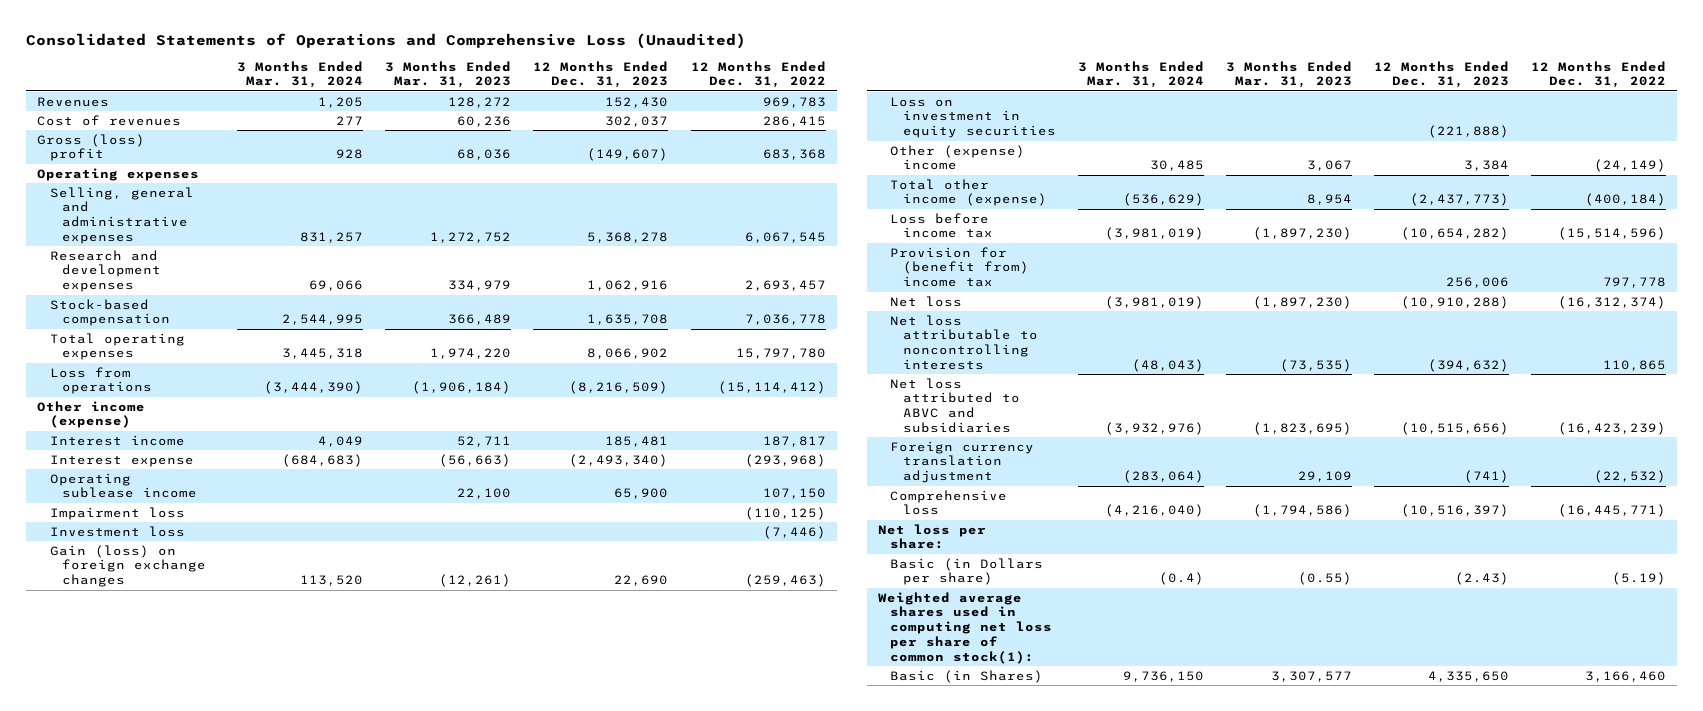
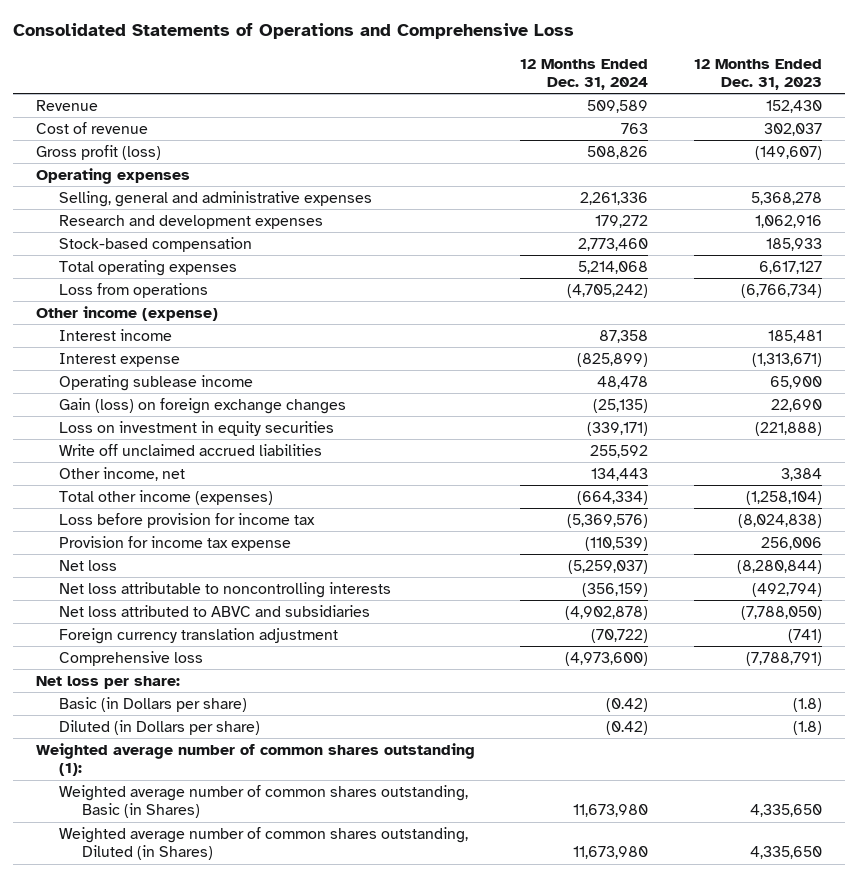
- Consolidated Statements of Operations and Comprehensive Loss (Unaudited)
+ Consolidated Statements of Operations and Comprehensive Loss
- | 3 Months Ended Mar. 31, 2024 | 3 Months Ended Mar. 31, 2023 | 12 Months Ended Dec. 31, 2023 | 12 Months Ended Dec. 31, 2022
+ | 12 Months Ended Dec. 31, 2024 | 12 Months Ended Dec. 31, 2023
- Revenues | 1,205 | 128,272 | 152,430 | 969,783
- Cost of revenues | 277 | 60,236 | 302,037 | 286,415
- Gross (loss) profit | 928 | 68,036 | (149,607) | 683,368
+ Revenue | 509,589 | 152,430
+ Cost of revenue | 763 | 302,037
+ Gross profit (loss) | 508,826 | (149,607)
- Stock-based compensation | 2,544,995 | 366,489 | 1,635,708 | 7,036,778
- Total operating expenses | 3,445,318 | 1,974,220 | 8,066,902 | 15,797,780
- Loss from operations | (3,444,390) | (1,906,184) | (8,216,509) | (15,114,412)
+ Stock-based compensation | 2,773,460 | 185,933
+ Total operating expenses | 5,214,068 | 6,617,127
+ Loss from operations | (4,705,242) | (6,766,734)
- Interest expense | (684,683) | (56,663) | (2,493,340) | (293,968)
+ Interest expense | (825,899) | (1,313,671)
- Impairment loss | | | | (110,125)
- Investment loss | | | | (7,446)
- Other (expense) income | 30,485 | 3,067 | 3,384 | (24,149)
- Total other income (expense) | (536,629) | 8,954 | (2,437,773) | (400,184)
- Loss before income tax | (3,981,019) | (1,897,230) | (10,654,282) | (15,514,596)
- Provision for (benefit from) income tax | | | 256,006 | 797,778
- Net loss | (3,981,019) | (1,897,230) | (10,910,288) | (16,312,374)
- Net loss attributable to noncontrolling interests | (48,043) | (73,535) | (394,632) | 110,865
- Net loss attributed to ABVC and subsidiaries | (3,932,976) | (1,823,695) | (10,515,656) | (16,423,239)
+ Write off unclaimed accrued liabilities | 255,592 |
+ Other income, net | 134,443 | 3,384
+ Total other income (expenses) | (664,334) | (1,258,104)
+ Loss before provision for income tax | (5,369,576) | (8,024,838)
+ Provision for income tax expense | (110,539) | 256,006
+ Net loss | (5,259,037) | (8,280,844)
+ Net loss attributable to noncontrolling interests | (356,159) | (492,794)
+ Net loss attributed to ABVC and subsidiaries | (4,902,878) | (7,788,050)
- Comprehensive loss | (4,216,040) | (1,794,586) | (10,516,397) | (16,445,771)
+ Comprehensive loss | (4,973,600) | (7,788,791)
- Basic (in Dollars per share) | (0.4) | (0.55) | (2.43) | (5.19)
- Weighted average shares used in computing net loss per share of common stock(1):
- Basic (in Shares) | 9,736,150 | 3,307,577 | 4,335,650 | 3,166,460
+ Basic (in Dollars per share) | (0.42) | (1.8)
+ Diluted (in Dollars per share) | (0.42) | (1.8)
+ Weighted average number of common shares outstanding (1):
+ Weighted average number of common shares outstanding, Basic (in Shares) | 11,673,980 | 4,335,650
+ Weighted average number of common shares outstanding, Diluted (in Shares) | 11,673,980 | 4,335,650

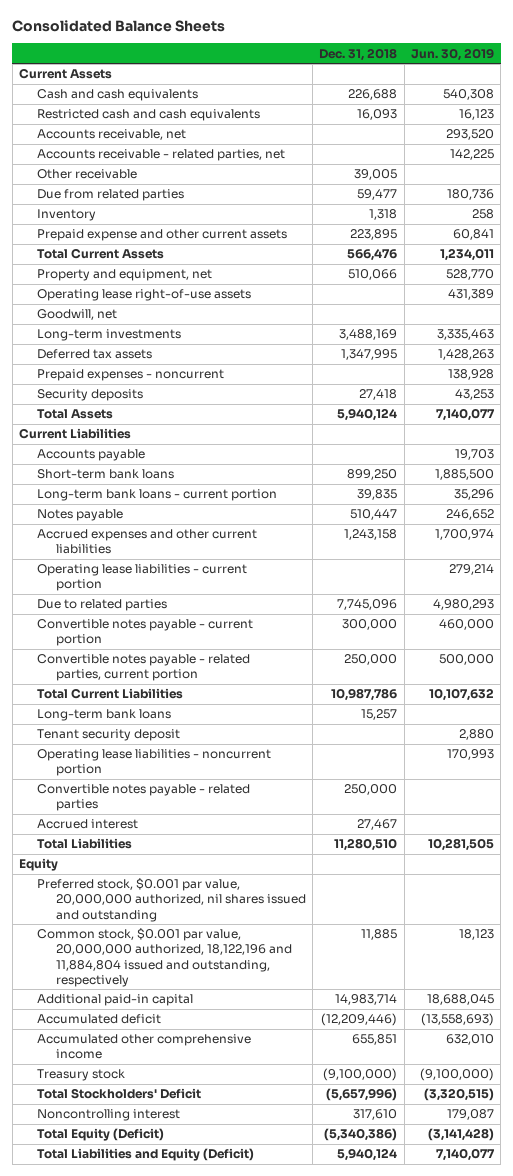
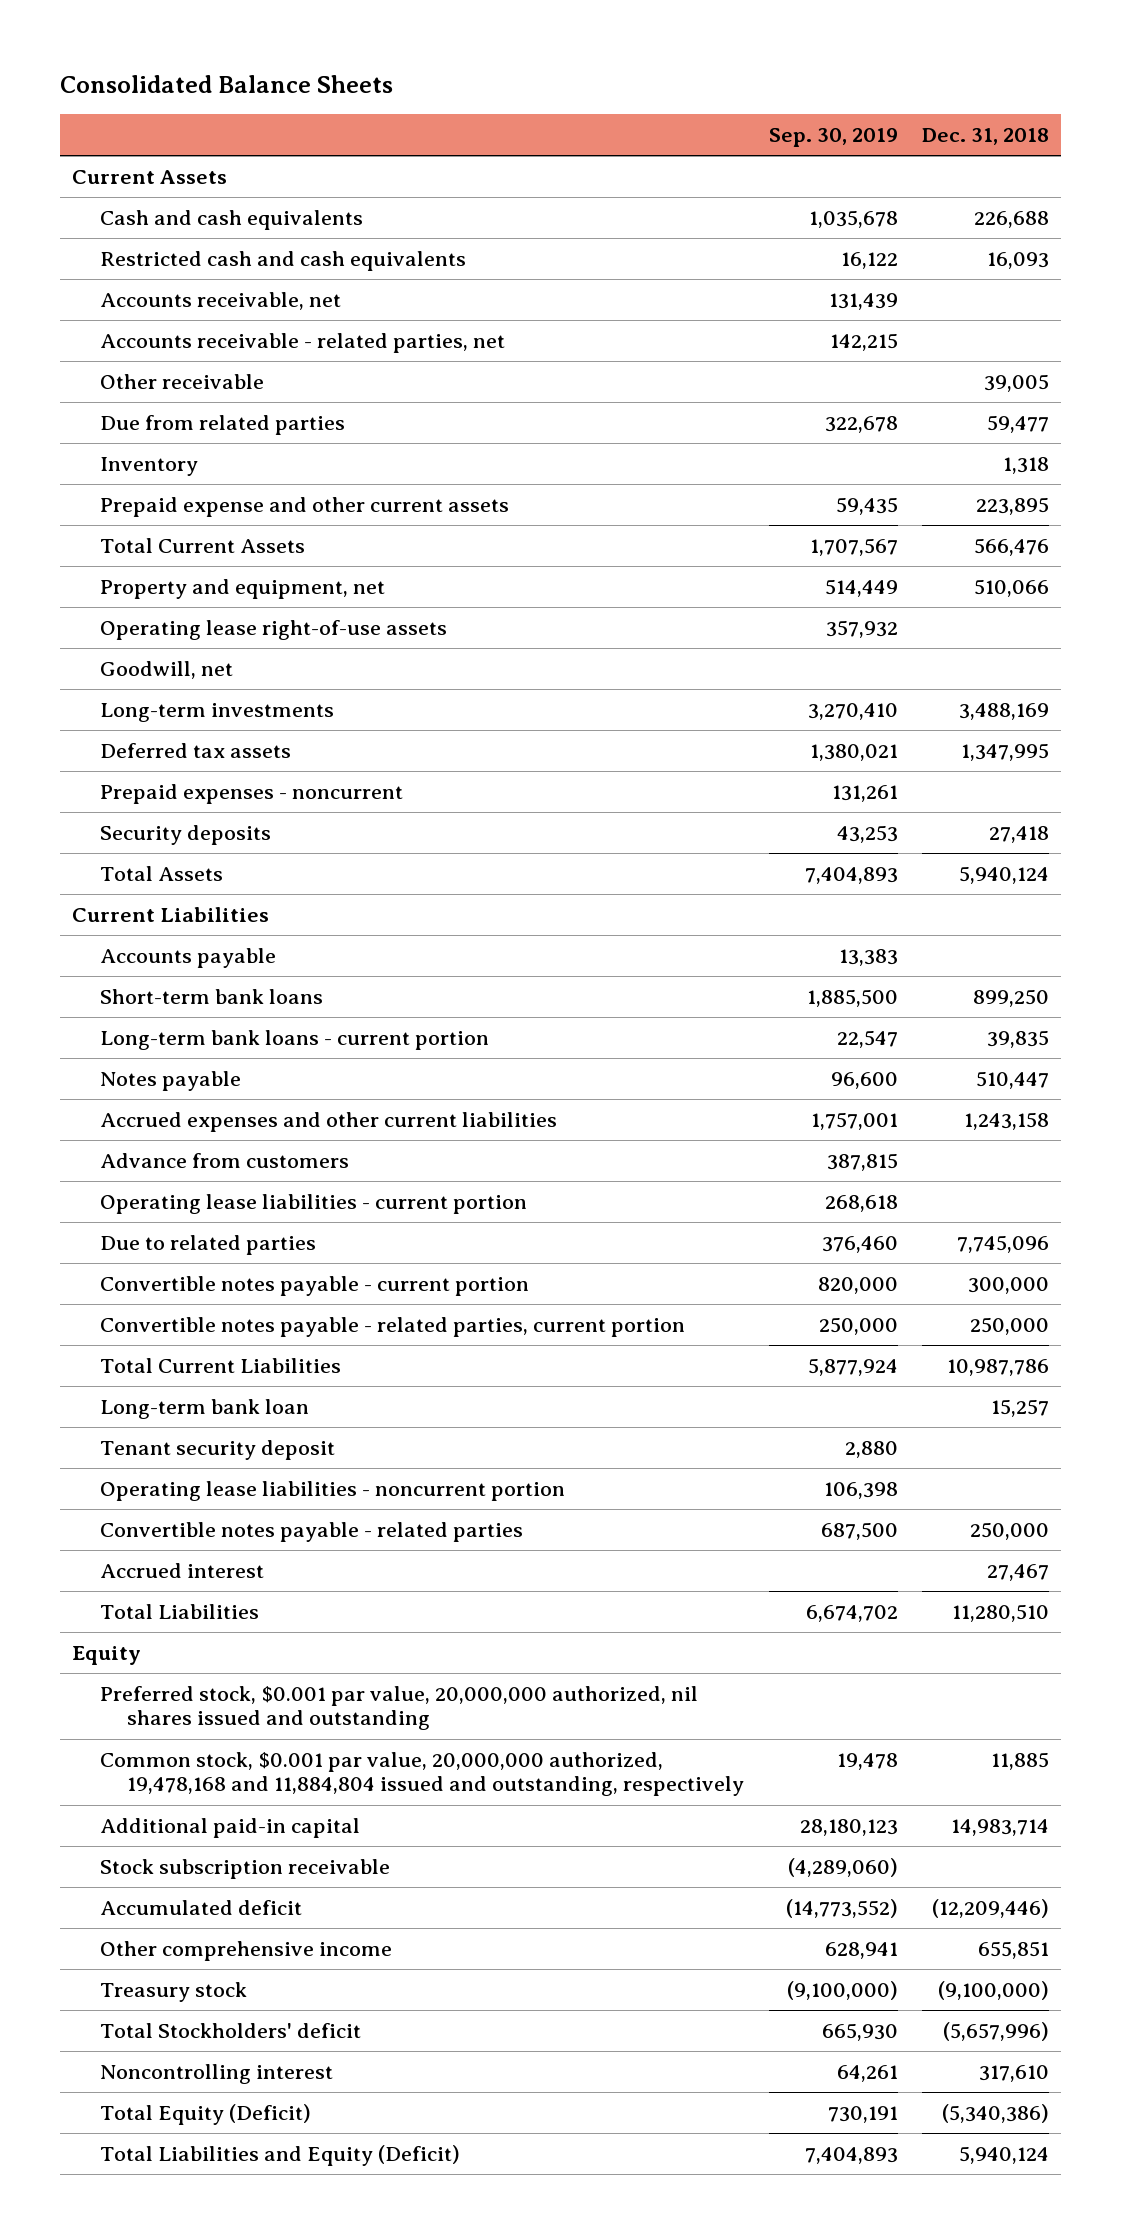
- | Dec. 31, 2018 | Jun. 30, 2019
+ | Sep. 30, 2019 | Dec. 31, 2018
+ Advance from customers | 387,815 |
- Long-term bank loans | 15,257 |
+ Long-term bank loan | | 15,257
- Common stock, $0.001 par value, 20,000,000 authorized, 18,122,196 and 11,884,804 issued and outstanding, respectively | 11,885 | 18,123
+ Common stock, $0.001 par value, 20,000,000 authorized, 19,478,168 and 11,884,804 issued and outstanding, respectively | 19,478 | 11,885
+ Stock subscription receivable | (4,289,060) |
- Accumulated other comprehensive income | 655,851 | 632,010
+ Other comprehensive income | 628,941 | 655,851
- Total Stockholders' Deficit | (5,657,996) | (3,320,515)
+ Total Stockholders' deficit | 665,930 | (5,657,996)

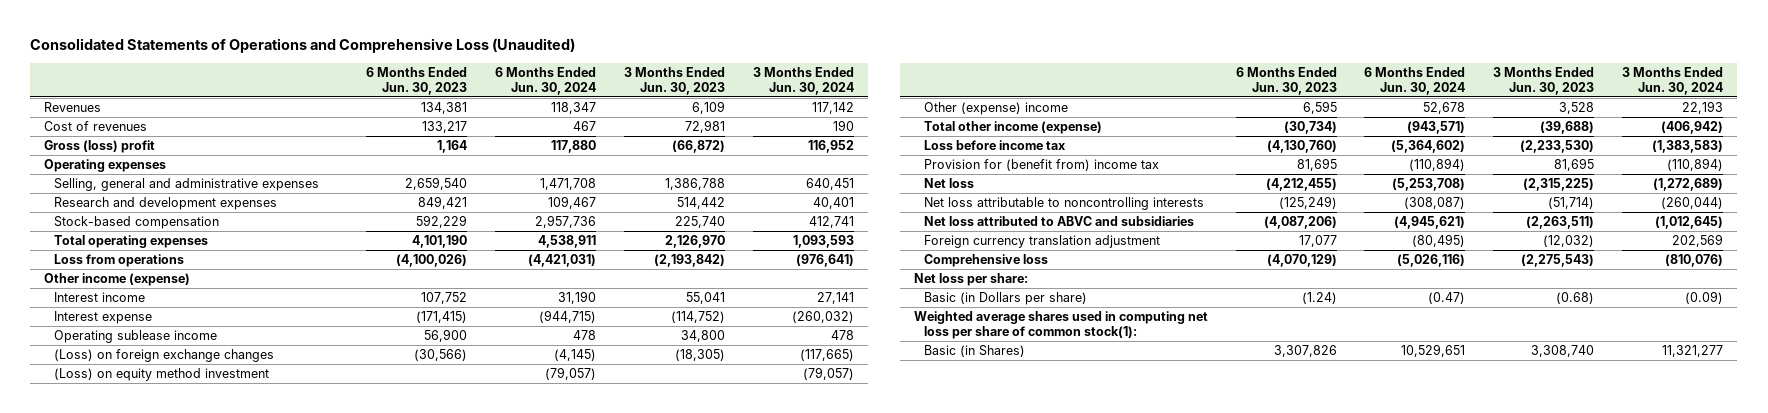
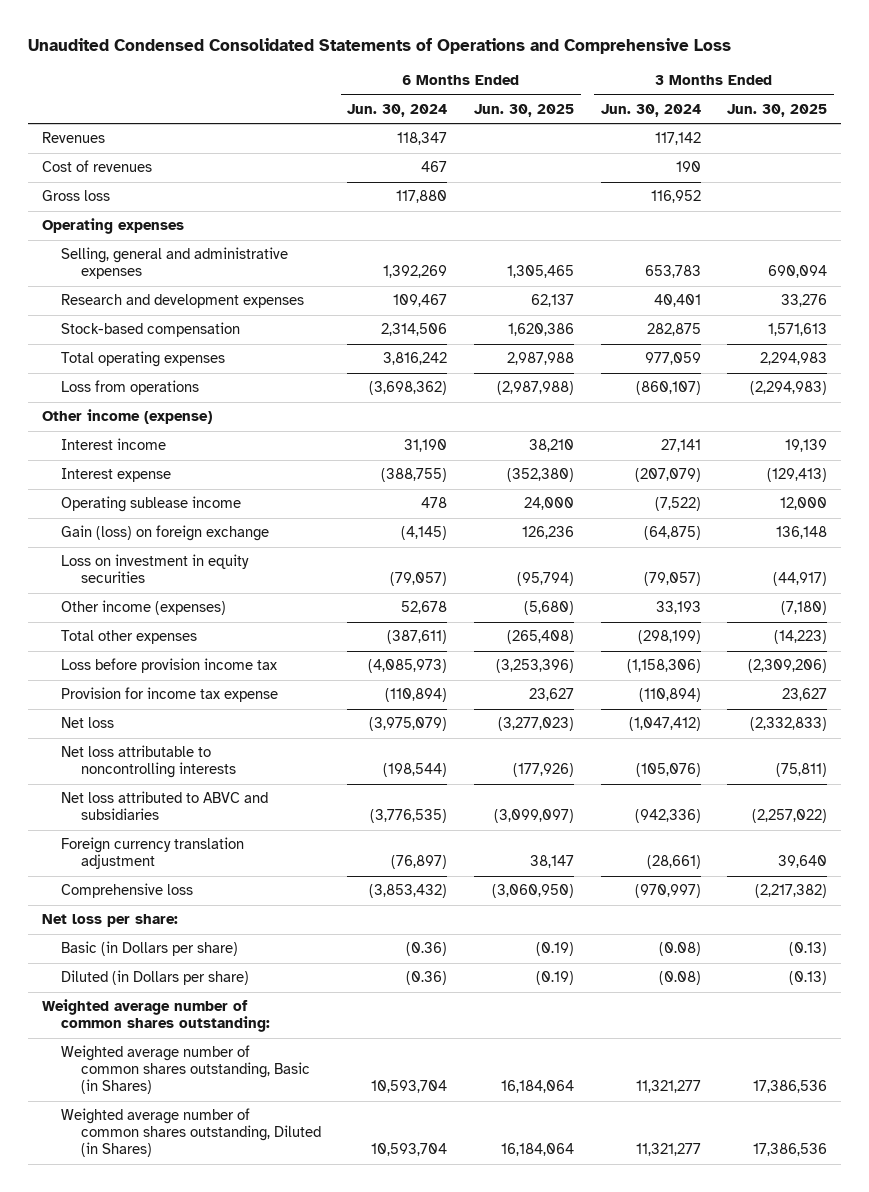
- Consolidated Statements of Operations and Comprehensive Loss (Unaudited)
+ Unaudited Condensed Consolidated Statements of Operations and Comprehensive Loss
- | 6 Months Ended Jun. 30, 2023 | 6 Months Ended Jun. 30, 2024 | 3 Months Ended Jun. 30, 2023 | 3 Months Ended Jun. 30, 2024
+ | 6 Months Ended Jun. 30, 2024 | 6 Months Ended Jun. 30, 2025 | 3 Months Ended Jun. 30, 2024 | 3 Months Ended Jun. 30, 2025
- Gross (loss) profit | 1,164 | 117,880 | (66,872) | 116,952
+ Gross loss | 117,880 | | 116,952 |
- Selling, general and administrative expenses | 2,659,540 | 1,471,708 | 1,386,788 | 640,451
+ Selling, general and administrative expenses | 1,392,269 | 1,305,465 | 653,783 | 690,094
- Stock-based compensation | 592,229 | 2,957,736 | 225,740 | 412,741
- Total operating expenses | 4,101,190 | 4,538,911 | 2,126,970 | 1,093,593
- Loss from operations | (4,100,026) | (4,421,031) | (2,193,842) | (976,641)
+ Stock-based compensation | 2,314,506 | 1,620,386 | 282,875 | 1,571,613
+ Total operating expenses | 3,816,242 | 2,987,988 | 977,059 | 2,294,983
+ Loss from operations | (3,698,362) | (2,987,988) | (860,107) | (2,294,983)
- Interest expense | (171,415) | (944,715) | (114,752) | (260,032)
- Operating sublease income | 56,900 | 478 | 34,800 | 478
- (Loss) on foreign exchange changes | (30,566) | (4,145) | (18,305) | (117,665)
- (Loss) on equity method investment | | (79,057) | | (79,057)
- Other (expense) income | 6,595 | 52,678 | 3,528 | 22,193
- Total other income (expense) | (30,734) | (943,571) | (39,688) | (406,942)
- Loss before income tax | (4,130,760) | (5,364,602) | (2,233,530) | (1,383,583)
- Provision for (benefit from) income tax | 81,695 | (110,894) | 81,695 | (110,894)
- Net loss | (4,212,455) | (5,253,708) | (2,315,225) | (1,272,689)
- Net loss attributable to noncontrolling interests | (125,249) | (308,087) | (51,714) | (260,044)
- Net loss attributed to ABVC and subsidiaries | (4,087,206) | (4,945,621) | (2,263,511) | (1,012,645)
- Foreign currency translation adjustment | 17,077 | (80,495) | (12,032) | 202,569
- Comprehensive loss | (4,070,129) | (5,026,116) | (2,275,543) | (810,076)
+ Interest expense | (388,755) | (352,380) | (207,079) | (129,413)
+ Operating sublease income | 478 | 24,000 | (7,522) | 12,000
+ Gain (loss) on foreign exchange | (4,145) | 126,236 | (64,875) | 136,148
+ Loss on investment in equity securities | (79,057) | (95,794) | (79,057) | (44,917)
+ Other income (expenses) | 52,678 | (5,680) | 33,193 | (7,180)
+ Total other expenses | (387,611) | (265,408) | (298,199) | (14,223)
+ Loss before provision income tax | (4,085,973) | (3,253,396) | (1,158,306) | (2,309,206)
+ Provision for income tax expense | (110,894) | 23,627 | (110,894) | 23,627
+ Net loss | (3,975,079) | (3,277,023) | (1,047,412) | (2,332,833)
+ Net loss attributable to noncontrolling interests | (198,544) | (177,926) | (105,076) | (75,811)
+ Net loss attributed to ABVC and subsidiaries | (3,776,535) | (3,099,097) | (942,336) | (2,257,022)
+ Foreign currency translation adjustment | (76,897) | 38,147 | (28,661) | 39,640
+ Comprehensive loss | (3,853,432) | (3,060,950) | (970,997) | (2,217,382)
- Basic (in Dollars per share) | (1.24) | (0.47) | (0.68) | (0.09)
- Weighted average shares used in computing net loss per share of common stock(1):
- Basic (in Shares) | 3,307,826 | 10,529,651 | 3,308,740 | 11,321,277
+ Basic (in Dollars per share) | (0.36) | (0.19) | (0.08) | (0.13)
+ Diluted (in Dollars per share) | (0.36) | (0.19) | (0.08) | (0.13)
+ Weighted average number of common shares outstanding:
+ Weighted average number of common shares outstanding, Basic (in Shares) | 10,593,704 | 16,184,064 | 11,321,277 | 17,386,536
+ Weighted average number of common shares outstanding, Diluted (in Shares) | 10,593,704 | 16,184,064 | 11,321,277 | 17,386,536

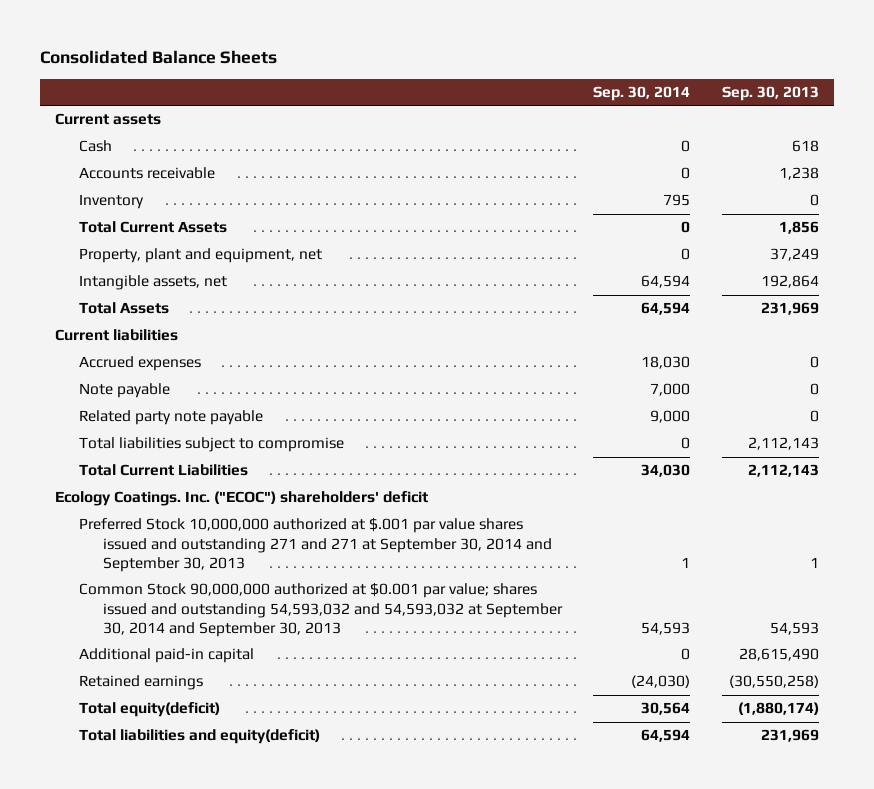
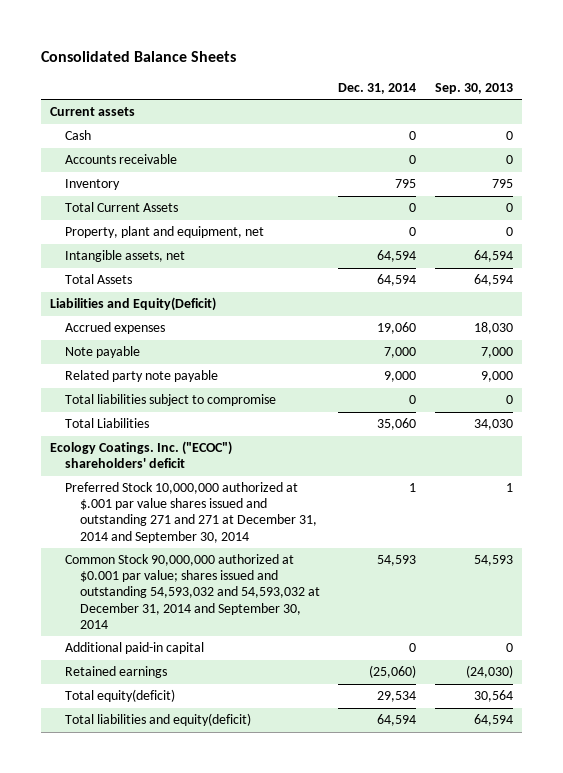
- | Sep. 30, 2014 | Sep. 30, 2013
+ | Dec. 31, 2014 | Sep. 30, 2013
- Cash | 0 | 618
- Accounts receivable | 0 | 1,238
- Inventory | 795 | 0
- Total Current Assets | 0 | 1,856
- Property, plant and equipment, net | 0 | 37,249
- Intangible assets, net | 64,594 | 192,864
- Total Assets | 64,594 | 231,969
- Current liabilities
- Accrued expenses | 18,030 | 0
- Note payable | 7,000 | 0
- Related party note payable | 9,000 | 0
- Total liabilities subject to compromise | 0 | 2,112,143
- Total Current Liabilities | 34,030 | 2,112,143
+ Cash | 0 | 0
+ Accounts receivable | 0 | 0
+ Inventory | 795 | 795
+ Total Current Assets | 0 | 0
+ Property, plant and equipment, net | 0 | 0
+ Intangible assets, net | 64,594 | 64,594
+ Total Assets | 64,594 | 64,594
+ Liabilities and Equity(Deficit)
+ Accrued expenses | 19,060 | 18,030
+ Note payable | 7,000 | 7,000
+ Related party note payable | 9,000 | 9,000
+ Total liabilities subject to compromise | 0 | 0
+ Total Liabilities | 35,060 | 34,030
- Preferred Stock 10,000,000 authorized at $.001 par value shares issued and outstanding 271 and 271 at September 30, 2014 and September 30, 2013 | 1 | 1
- Common Stock 90,000,000 authorized at $0.001 par value; shares issued and outstanding 54,593,032 and 54,593,032 at September 30, 2014 and September 30, 2013 | 54,593 | 54,593
- Additional paid-in capital | 0 | 28,615,490
- Retained earnings | (24,030) | (30,550,258)
- Total equity(deficit) | 30,564 | (1,880,174)
- Total liabilities and equity(deficit) | 64,594 | 231,969
+ Preferred Stock 10,000,000 authorized at $.001 par value shares issued and outstanding 271 and 271 at December 31, 2014 and September 30, 2014 | 1 | 1
+ Common Stock 90,000,000 authorized at $0.001 par value; shares issued and outstanding 54,593,032 and 54,593,032 at December 31, 2014 and September 30, 2014 | 54,593 | 54,593
+ Additional paid-in capital | 0 | 0
+ Retained earnings | (25,060) | (24,030)
+ Total equity(deficit) | 29,534 | 30,564
+ Total liabilities and equity(deficit) | 64,594 | 64,594

